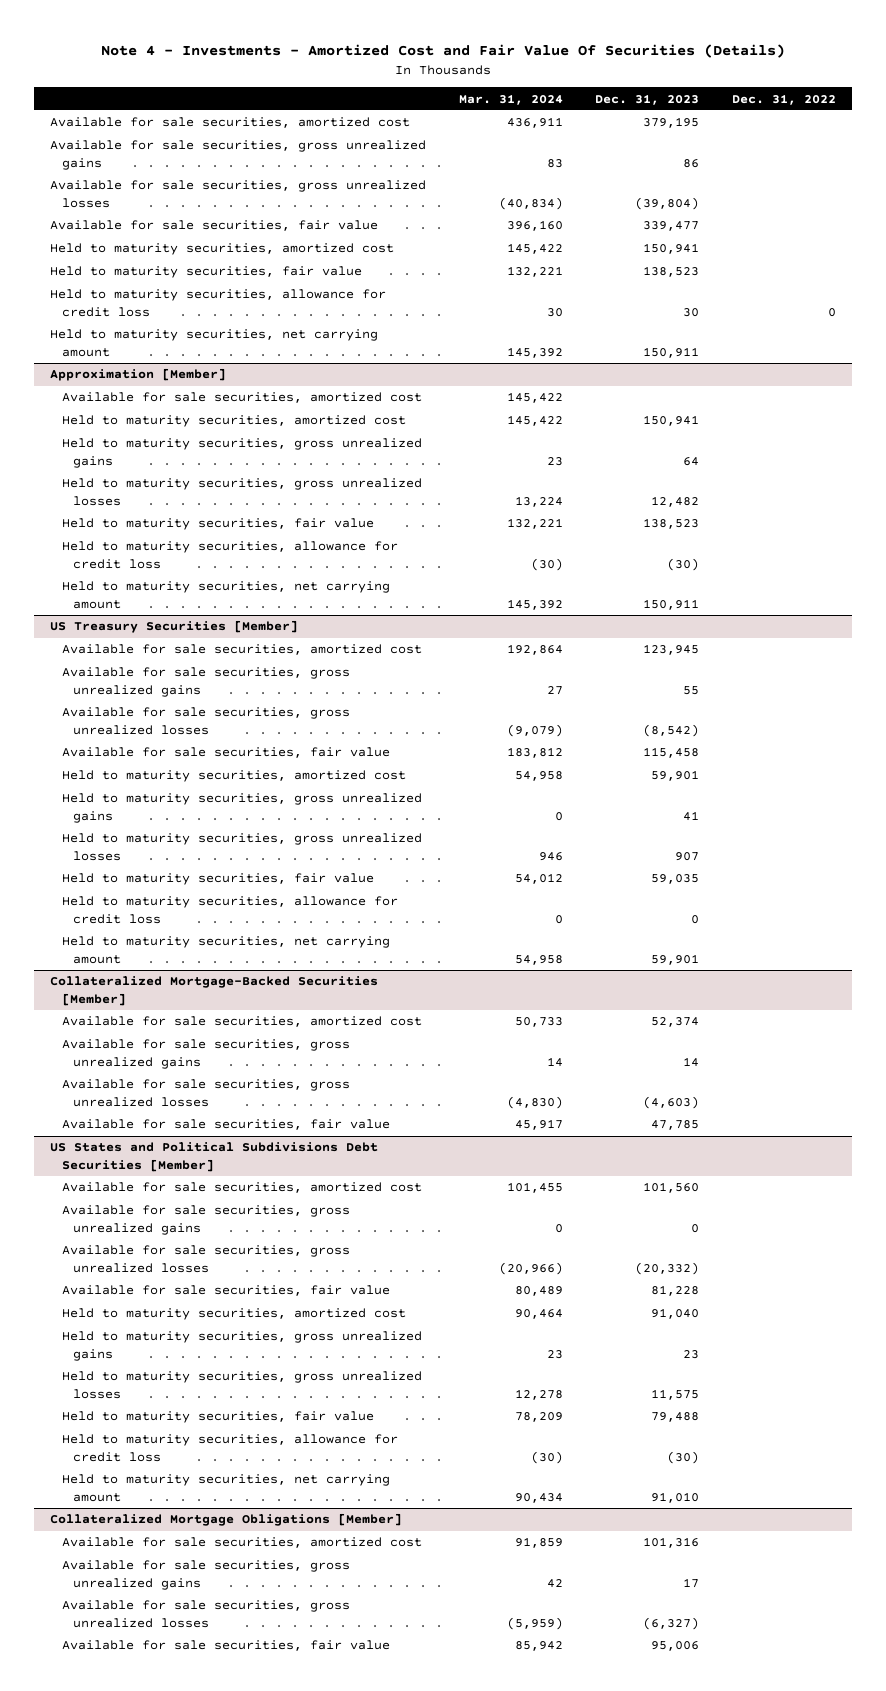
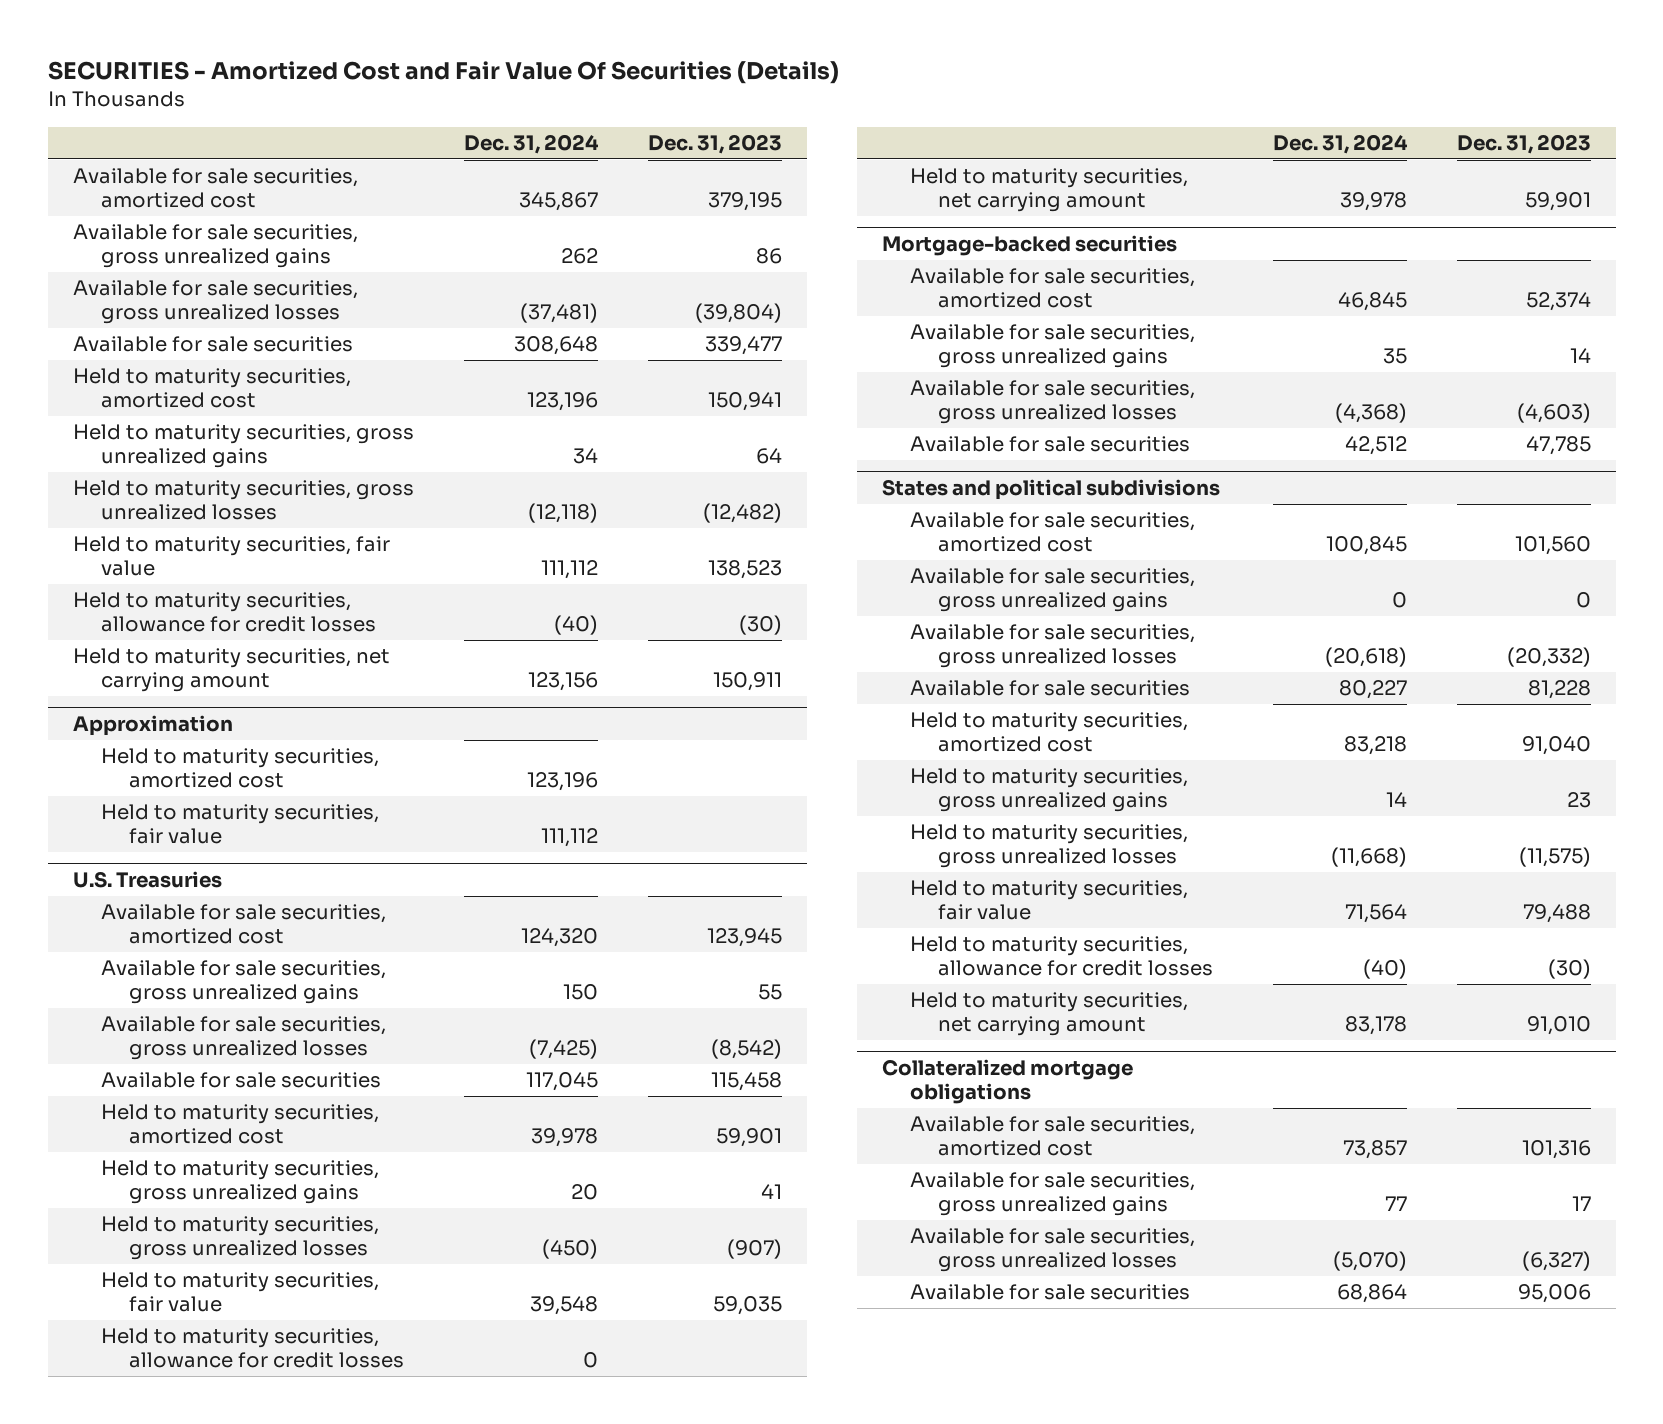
- Note 4 - Investments - Amortized Cost and Fair Value Of Securities (Details)
+ SECURITIES - Amortized Cost and Fair Value Of Securities (Details)
- | Mar. 31, 2024 | Dec. 31, 2023 | Dec. 31, 2022
+ | Dec. 31, 2024 | Dec. 31, 2023
- Available for sale securities, fair value | 396,160 | 339,477 |
- Held to maturity securities, amortized cost | 145,422 | 150,941 |
- Held to maturity securities, fair value | 132,221 | 138,523 |
- Held to maturity securities, allowance for credit loss | 30 | 30 | 0
- Held to maturity securities, net carrying amount | 145,392 | 150,911 |
- Approximation [Member]
- Available for sale securities, amortized cost | 145,422 | |
+ Available for sale securities | 308,648 | 339,477
- Held to maturity securities, gross unrealized losses | 13,224 | 12,482 |
+ Held to maturity securities, gross unrealized losses | (12,118) | (12,482)
- Held to maturity securities, allowance for credit loss | (30) | (30) |
+ Held to maturity securities, allowance for credit losses | (40) | (30)
- US Treasury Securities [Member]
+ Approximation
+ Held to maturity securities, amortized cost | 123,196 |
+ Held to maturity securities, fair value | 111,112 |
+ U.S. Treasuries
- Available for sale securities, fair value | 183,812 | 115,458 |
+ Available for sale securities | 117,045 | 115,458
- Held to maturity securities, gross unrealized losses | 946 | 907 |
+ Held to maturity securities, gross unrealized losses | (450) | (907)
- Held to maturity securities, allowance for credit loss | 0 | 0 |
+ Held to maturity securities, allowance for credit losses | 0 |
- Collateralized Mortgage-Backed Securities [Member]
+ Mortgage-backed securities
- Available for sale securities, fair value | 45,917 | 47,785 |
- US States and Political Subdivisions Debt Securities [Member]
+ Available for sale securities | 42,512 | 47,785
+ States and political subdivisions
- Available for sale securities, fair value | 80,489 | 81,228 |
+ Available for sale securities | 80,227 | 81,228
- Held to maturity securities, gross unrealized losses | 12,278 | 11,575 |
+ Held to maturity securities, gross unrealized losses | (11,668) | (11,575)
- Held to maturity securities, allowance for credit loss | (30) | (30) |
+ Held to maturity securities, allowance for credit losses | (40) | (30)
- Collateralized Mortgage Obligations [Member]
+ Collateralized mortgage obligations
- Available for sale securities, fair value | 85,942 | 95,006 |
+ Available for sale securities | 68,864 | 95,006

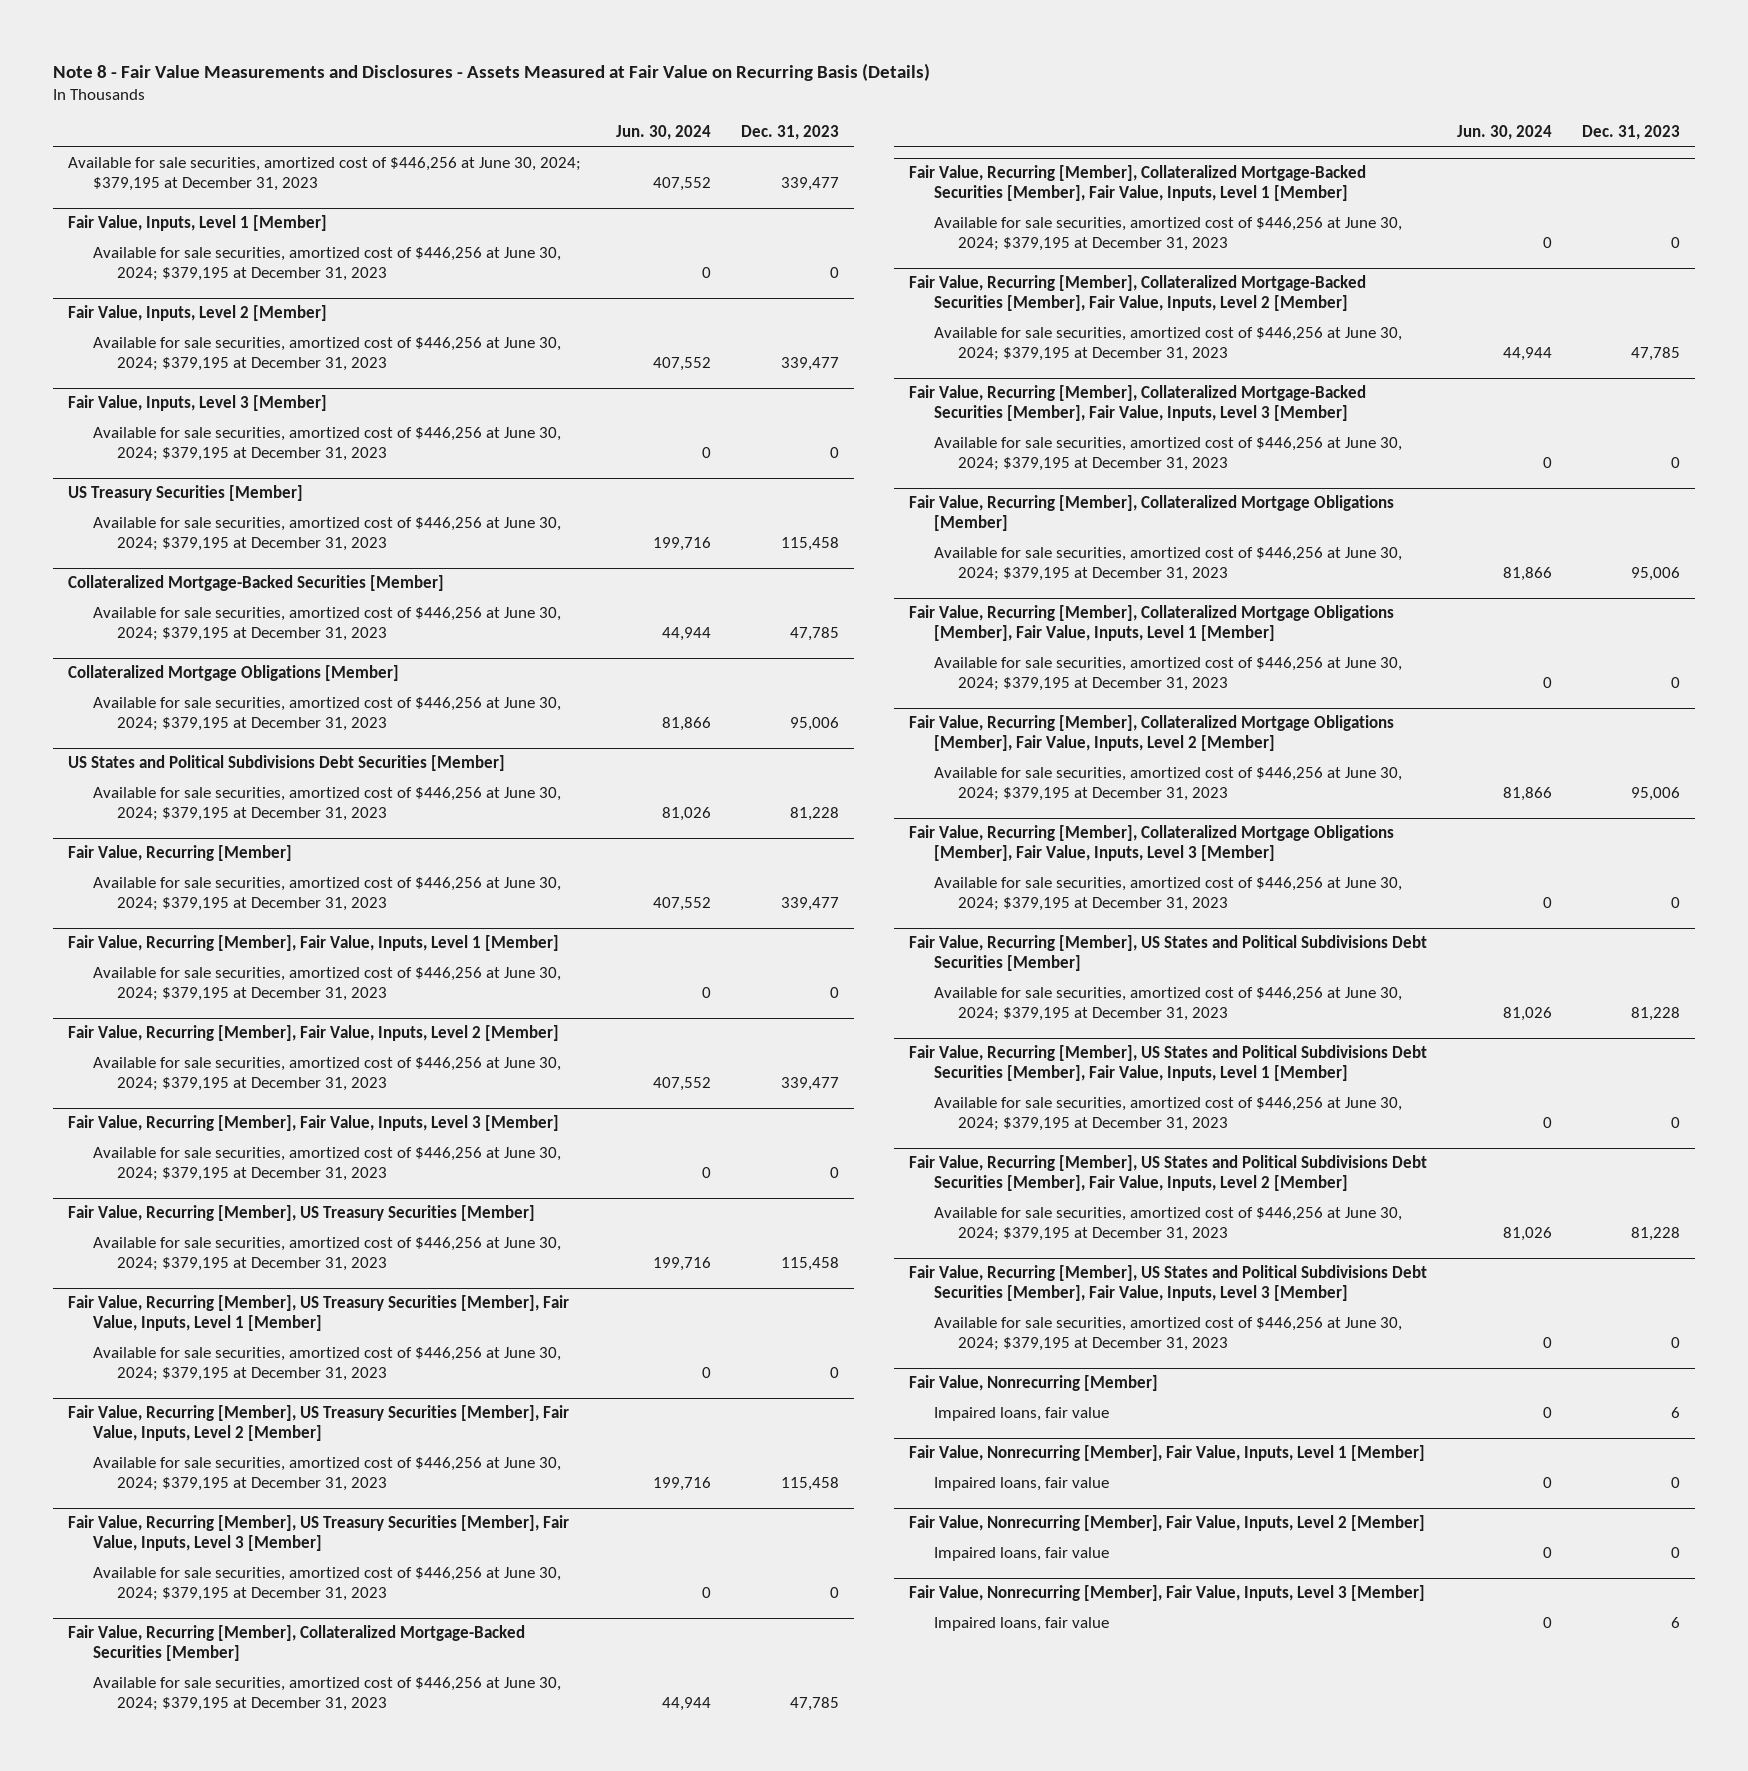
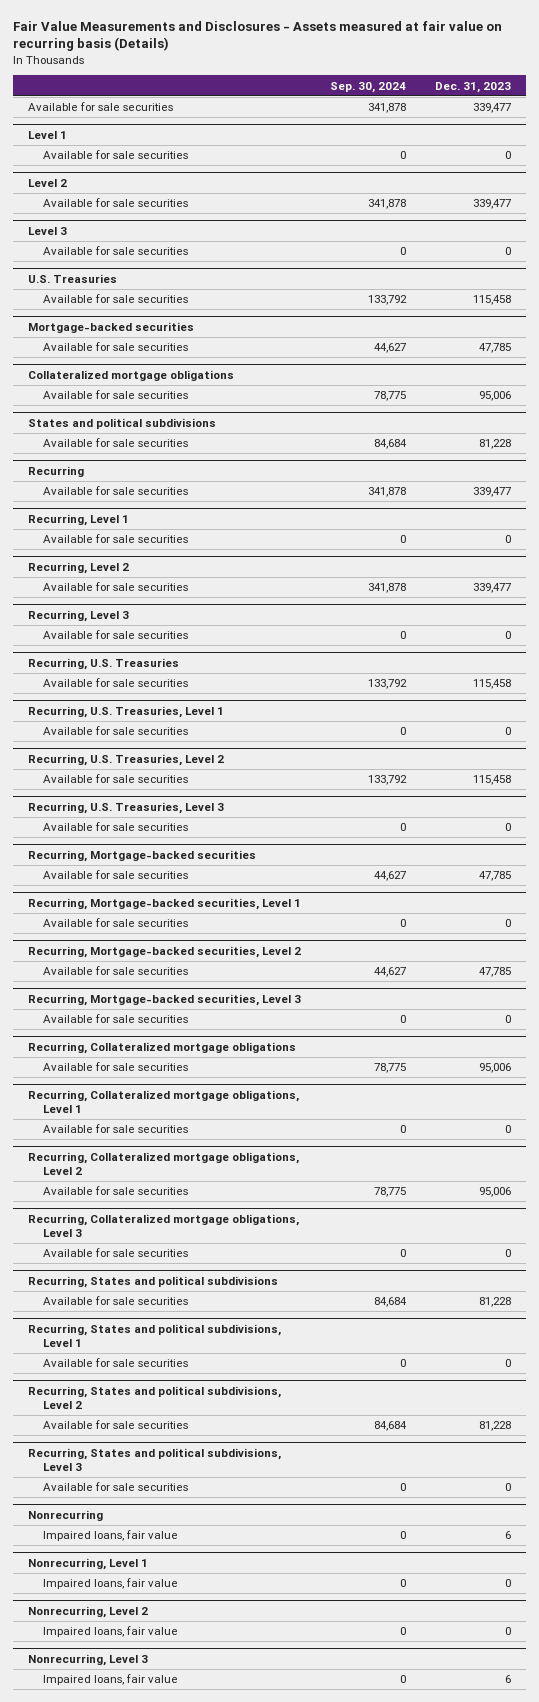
- Note 8 - Fair Value Measurements and Disclosures - Assets Measured at Fair Value on Recurring Basis (Details)
+ Fair Value Measurements and Disclosures - Assets measured at fair value on recurring basis (Details)
- | Jun. 30, 2024 | Dec. 31, 2023
+ | Sep. 30, 2024 | Dec. 31, 2023
- Available for sale securities, amortized cost of $446,256 at June 30, 2024; $379,195 at December 31, 2023 | 407,552 | 339,477
- Fair Value, Inputs, Level 1 [Member]
- Available for sale securities, amortized cost of $446,256 at June 30, 2024; $379,195 at December 31, 2023 | 0 | 0
- Fair Value, Inputs, Level 2 [Member]
- Available for sale securities, amortized cost of $446,256 at June 30, 2024; $379,195 at December 31, 2023 | 407,552 | 339,477
- Fair Value, Inputs, Level 3 [Member]
- Available for sale securities, amortized cost of $446,256 at June 30, 2024; $379,195 at December 31, 2023 | 0 | 0
- US Treasury Securities [Member]
- Available for sale securities, amortized cost of $446,256 at June 30, 2024; $379,195 at December 31, 2023 | 199,716 | 115,458
- Collateralized Mortgage-Backed Securities [Member]
- Available for sale securities, amortized cost of $446,256 at June 30, 2024; $379,195 at December 31, 2023 | 44,944 | 47,785
- Collateralized Mortgage Obligations [Member]
- Available for sale securities, amortized cost of $446,256 at June 30, 2024; $379,195 at December 31, 2023 | 81,866 | 95,006
- US States and Political Subdivisions Debt Securities [Member]
- Available for sale securities, amortized cost of $446,256 at June 30, 2024; $379,195 at December 31, 2023 | 81,026 | 81,228
- Fair Value, Recurring [Member]
- Available for sale securities, amortized cost of $446,256 at June 30, 2024; $379,195 at December 31, 2023 | 407,552 | 339,477
- Fair Value, Recurring [Member], Fair Value, Inputs, Level 1 [Member]
- Available for sale securities, amortized cost of $446,256 at June 30, 2024; $379,195 at December 31, 2023 | 0 | 0
- Fair Value, Recurring [Member], Fair Value, Inputs, Level 2 [Member]
- Available for sale securities, amortized cost of $446,256 at June 30, 2024; $379,195 at December 31, 2023 | 407,552 | 339,477
- Fair Value, Recurring [Member], Fair Value, Inputs, Level 3 [Member]
- Available for sale securities, amortized cost of $446,256 at June 30, 2024; $379,195 at December 31, 2023 | 0 | 0
- Fair Value, Recurring [Member], US Treasury Securities [Member]
- Available for sale securities, amortized cost of $446,256 at June 30, 2024; $379,195 at December 31, 2023 | 199,716 | 115,458
- Fair Value, Recurring [Member], US Treasury Securities [Member], Fair Value, Inputs, Level 1 [Member]
- Available for sale securities, amortized cost of $446,256 at June 30, 2024; $379,195 at December 31, 2023 | 0 | 0
- Fair Value, Recurring [Member], US Treasury Securities [Member], Fair Value, Inputs, Level 2 [Member]
- Available for sale securities, amortized cost of $446,256 at June 30, 2024; $379,195 at December 31, 2023 | 199,716 | 115,458
- Fair Value, Recurring [Member], US Treasury Securities [Member], Fair Value, Inputs, Level 3 [Member]
- Available for sale securities, amortized cost of $446,256 at June 30, 2024; $379,195 at December 31, 2023 | 0 | 0
- Fair Value, Recurring [Member], Collateralized Mortgage-Backed Securities [Member]
- Available for sale securities, amortized cost of $446,256 at June 30, 2024; $379,195 at December 31, 2023 | 44,944 | 47,785
- Fair Value, Recurring [Member], Collateralized Mortgage-Backed Securities [Member], Fair Value, Inputs, Level 1 [Member]
- Available for sale securities, amortized cost of $446,256 at June 30, 2024; $379,195 at December 31, 2023 | 0 | 0
- Fair Value, Recurring [Member], Collateralized Mortgage-Backed Securities [Member], Fair Value, Inputs, Level 2 [Member]
- Available for sale securities, amortized cost of $446,256 at June 30, 2024; $379,195 at December 31, 2023 | 44,944 | 47,785
- Fair Value, Recurring [Member], Collateralized Mortgage-Backed Securities [Member], Fair Value, Inputs, Level 3 [Member]
- Available for sale securities, amortized cost of $446,256 at June 30, 2024; $379,195 at December 31, 2023 | 0 | 0
- Fair Value, Recurring [Member], Collateralized Mortgage Obligations [Member]
- Available for sale securities, amortized cost of $446,256 at June 30, 2024; $379,195 at December 31, 2023 | 81,866 | 95,006
- Fair Value, Recurring [Member], Collateralized Mortgage Obligations [Member], Fair Value, Inputs, Level 1 [Member]
- Available for sale securities, amortized cost of $446,256 at June 30, 2024; $379,195 at December 31, 2023 | 0 | 0
- Fair Value, Recurring [Member], Collateralized Mortgage Obligations [Member], Fair Value, Inputs, Level 2 [Member]
- Available for sale securities, amortized cost of $446,256 at June 30, 2024; $379,195 at December 31, 2023 | 81,866 | 95,006
- Fair Value, Recurring [Member], Collateralized Mortgage Obligations [Member], Fair Value, Inputs, Level 3 [Member]
- Available for sale securities, amortized cost of $446,256 at June 30, 2024; $379,195 at December 31, 2023 | 0 | 0
- Fair Value, Recurring [Member], US States and Political Subdivisions Debt Securities [Member]
- Available for sale securities, amortized cost of $446,256 at June 30, 2024; $379,195 at December 31, 2023 | 81,026 | 81,228
- Fair Value, Recurring [Member], US States and Political Subdivisions Debt Securities [Member], Fair Value, Inputs, Level 1 [Member]
- Available for sale securities, amortized cost of $446,256 at June 30, 2024; $379,195 at December 31, 2023 | 0 | 0
- Fair Value, Recurring [Member], US States and Political Subdivisions Debt Securities [Member], Fair Value, Inputs, Level 2 [Member]
- Available for sale securities, amortized cost of $446,256 at June 30, 2024; $379,195 at December 31, 2023 | 81,026 | 81,228
- Fair Value, Recurring [Member], US States and Political Subdivisions Debt Securities [Member], Fair Value, Inputs, Level 3 [Member]
- Available for sale securities, amortized cost of $446,256 at June 30, 2024; $379,195 at December 31, 2023 | 0 | 0
- Fair Value, Nonrecurring [Member]
+ Available for sale securities | 341,878 | 339,477
+ Level 1
+ Available for sale securities | 0 | 0
+ Level 2
+ Available for sale securities | 341,878 | 339,477
+ Level 3
+ Available for sale securities | 0 | 0
+ U.S. Treasuries
+ Available for sale securities | 133,792 | 115,458
+ Mortgage-backed securities
+ Available for sale securities | 44,627 | 47,785
+ Collateralized mortgage obligations
+ Available for sale securities | 78,775 | 95,006
+ States and political subdivisions
+ Available for sale securities | 84,684 | 81,228
+ Recurring
+ Available for sale securities | 341,878 | 339,477
+ Recurring, Level 1
+ Available for sale securities | 0 | 0
+ Recurring, Level 2
+ Available for sale securities | 341,878 | 339,477
+ Recurring, Level 3
+ Available for sale securities | 0 | 0
+ Recurring, U.S. Treasuries
+ Available for sale securities | 133,792 | 115,458
+ Recurring, U.S. Treasuries, Level 1
+ Available for sale securities | 0 | 0
+ Recurring, U.S. Treasuries, Level 2
+ Available for sale securities | 133,792 | 115,458
+ Recurring, U.S. Treasuries, Level 3
+ Available for sale securities | 0 | 0
+ Recurring, Mortgage-backed securities
+ Available for sale securities | 44,627 | 47,785
+ Recurring, Mortgage-backed securities, Level 1
+ Available for sale securities | 0 | 0
+ Recurring, Mortgage-backed securities, Level 2
+ Available for sale securities | 44,627 | 47,785
+ Recurring, Mortgage-backed securities, Level 3
+ Available for sale securities | 0 | 0
+ Recurring, Collateralized mortgage obligations
+ Available for sale securities | 78,775 | 95,006
+ Recurring, Collateralized mortgage obligations, Level 1
+ Available for sale securities | 0 | 0
+ Recurring, Collateralized mortgage obligations, Level 2
+ Available for sale securities | 78,775 | 95,006
+ Recurring, Collateralized mortgage obligations, Level 3
+ Available for sale securities | 0 | 0
+ Recurring, States and political subdivisions
+ Available for sale securities | 84,684 | 81,228
+ Recurring, States and political subdivisions, Level 1
+ Available for sale securities | 0 | 0
+ Recurring, States and political subdivisions, Level 2
+ Available for sale securities | 84,684 | 81,228
+ Recurring, States and political subdivisions, Level 3
+ Available for sale securities | 0 | 0
+ Nonrecurring
- Fair Value, Nonrecurring [Member], Fair Value, Inputs, Level 1 [Member]
+ Nonrecurring, Level 1
- Fair Value, Nonrecurring [Member], Fair Value, Inputs, Level 2 [Member]
+ Nonrecurring, Level 2
- Fair Value, Nonrecurring [Member], Fair Value, Inputs, Level 3 [Member]
+ Nonrecurring, Level 3

